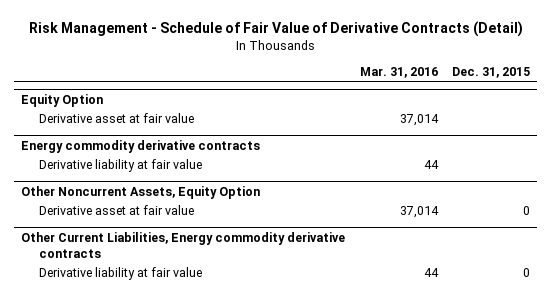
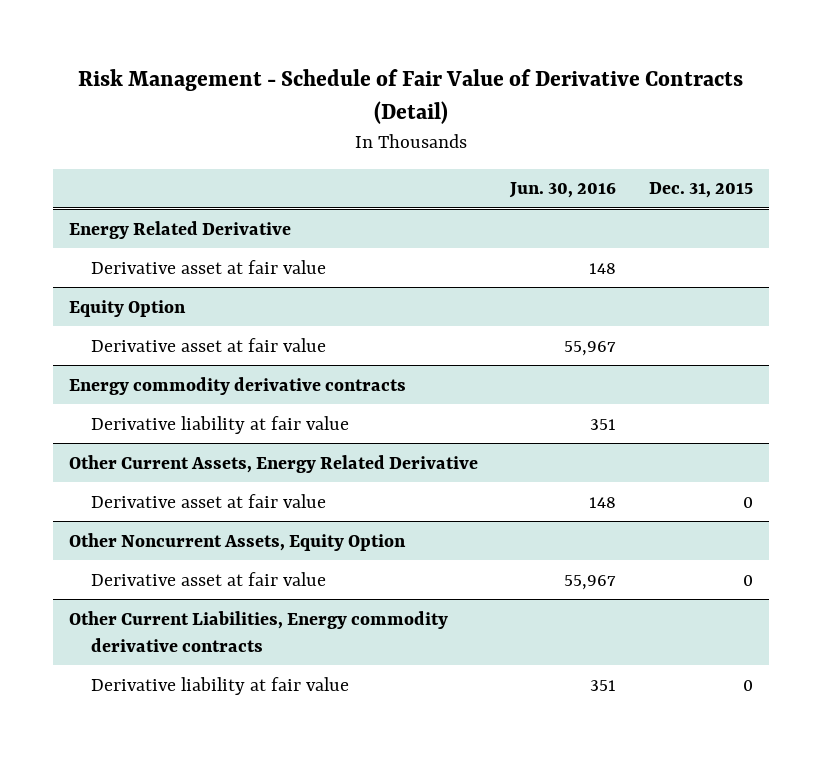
- | Mar. 31, 2016 | Dec. 31, 2015
+ | Jun. 30, 2016 | Dec. 31, 2015
+ Energy Related Derivative
+ Derivative asset at fair value | 148 |
+ Other Current Assets, Energy Related Derivative
+ Derivative asset at fair value | 148 | 0

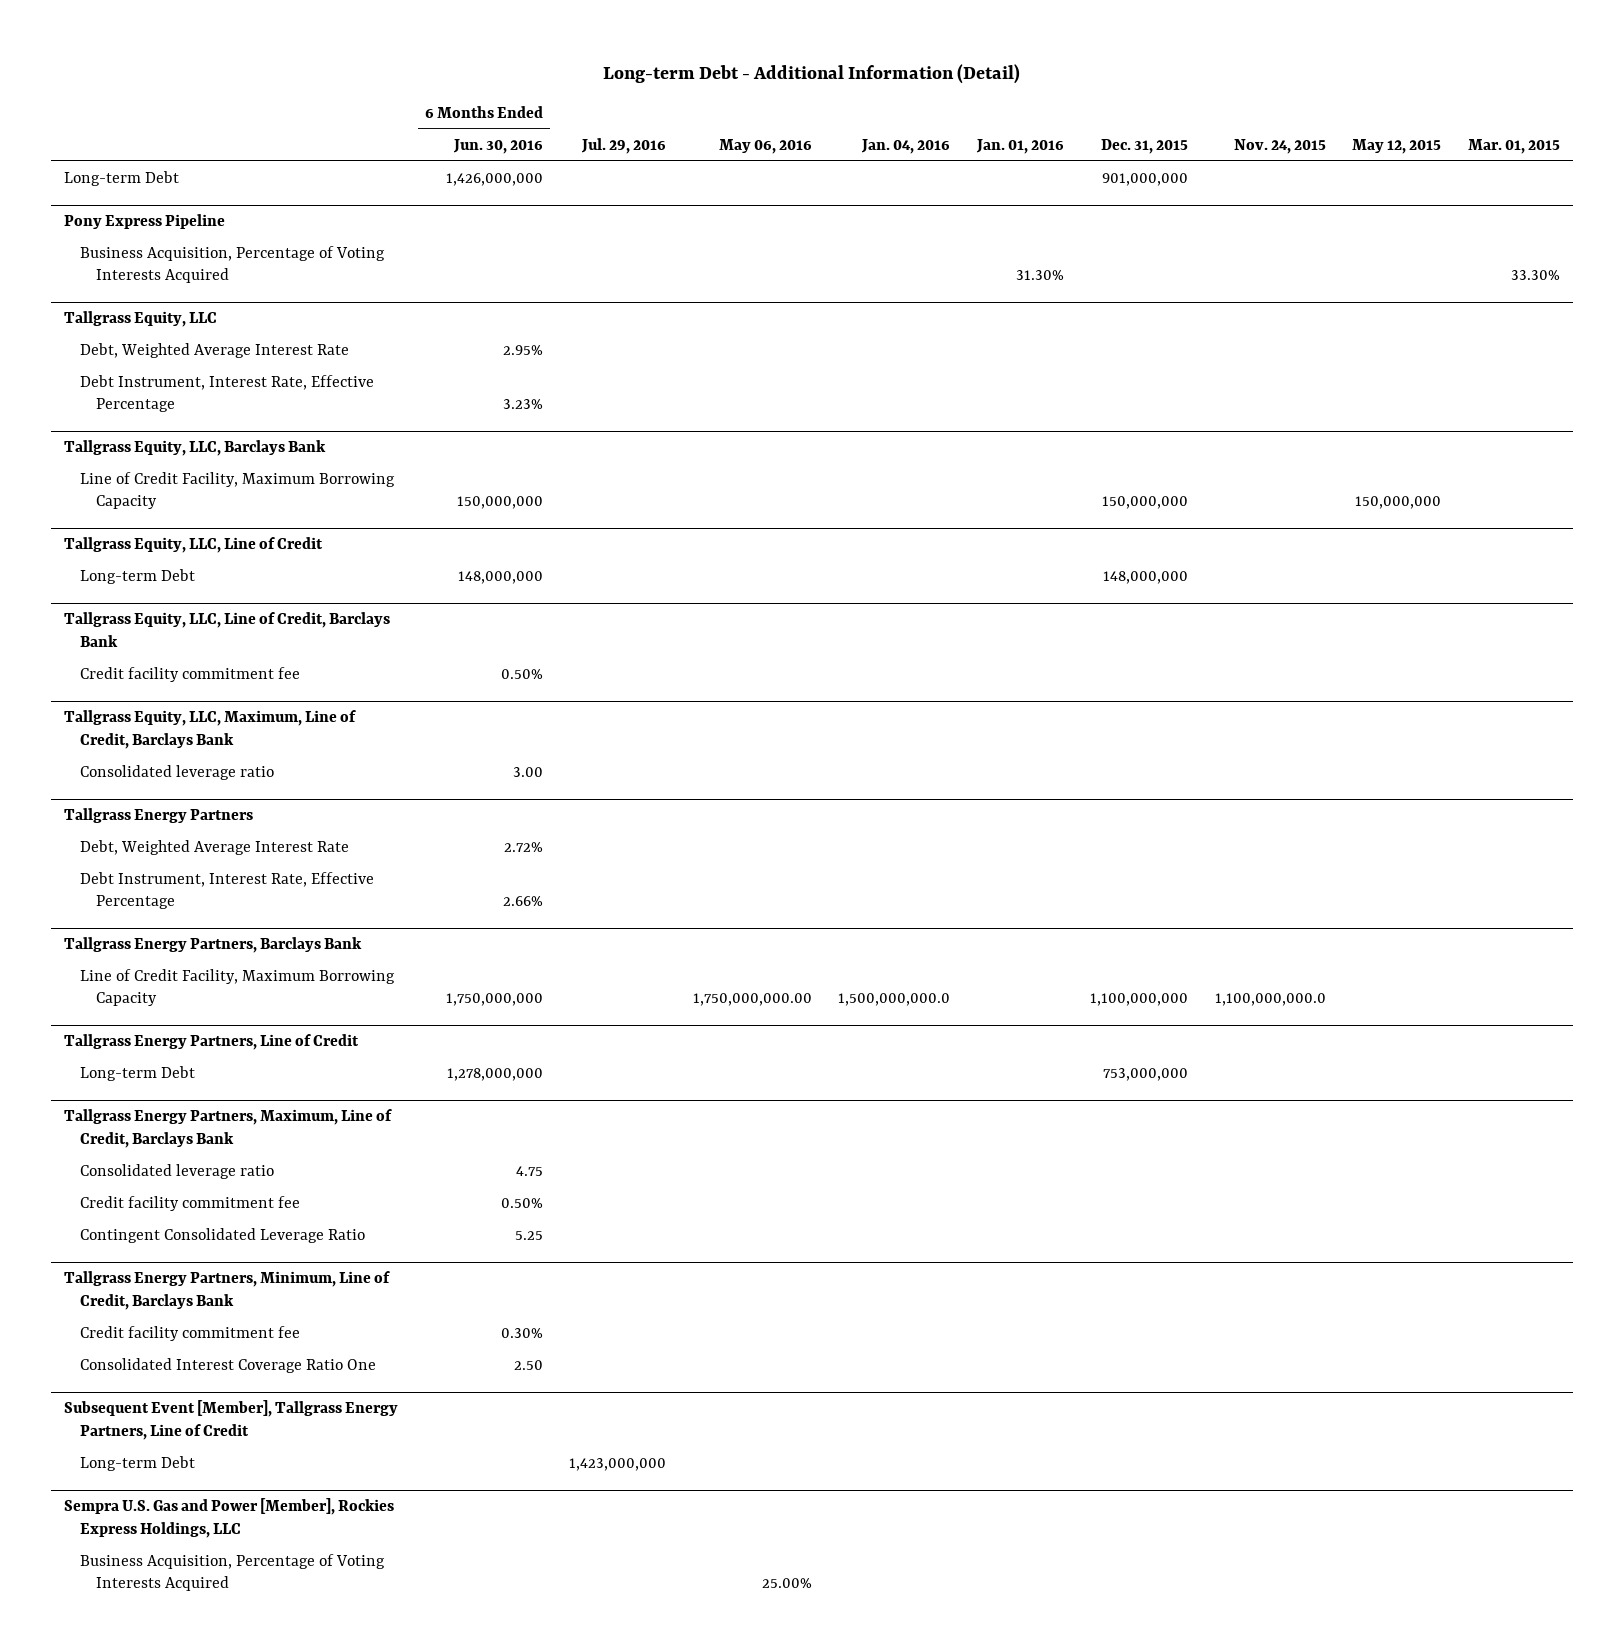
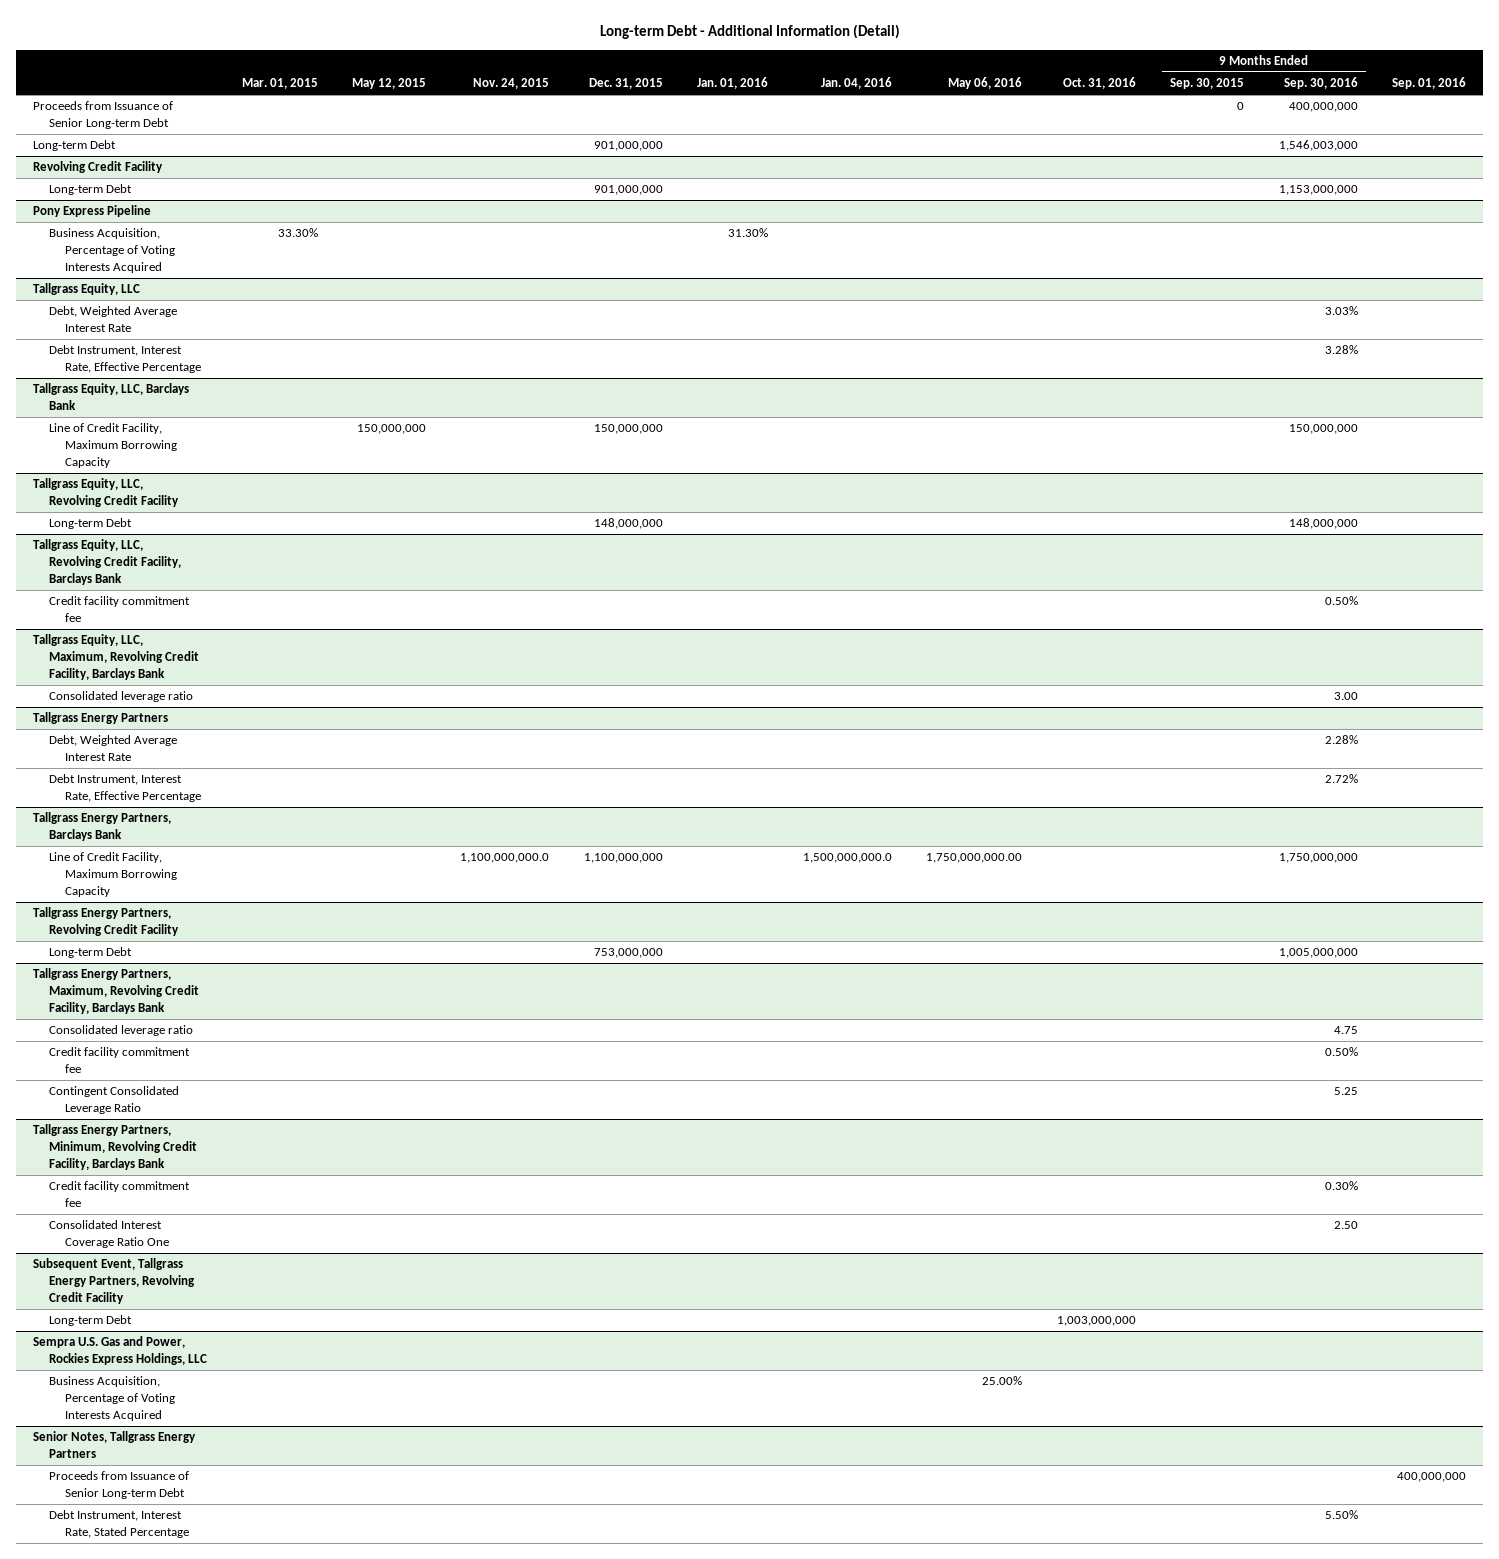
- | 6 Months Ended Jun. 30, 2016 | Jul. 29, 2016 | May 06, 2016 | Jan. 04, 2016 | Jan. 01, 2016 | Dec. 31, 2015 | Nov. 24, 2015 | May 12, 2015 | Mar. 01, 2015
+ | Mar. 01, 2015 | May 12, 2015 | Nov. 24, 2015 | Dec. 31, 2015 | Jan. 01, 2016 | Jan. 04, 2016 | May 06, 2016 | Oct. 31, 2016 | 9 Months Ended Sep. 30, 2015 | 9 Months Ended Sep. 30, 2016 | Sep. 01, 2016
+ Proceeds from Issuance of Senior Long-term Debt | | | | | | | | | 0 | 400,000,000 |
+ Revolving Credit Facility
+ Long-term Debt | | | | 901,000,000 | | | | | | 1,153,000,000 |
- Tallgrass Equity, LLC, Line of Credit
+ Tallgrass Equity, LLC, Revolving Credit Facility
- Tallgrass Equity, LLC, Line of Credit, Barclays Bank
+ Tallgrass Equity, LLC, Revolving Credit Facility, Barclays Bank
- Tallgrass Equity, LLC, Maximum, Line of Credit, Barclays Bank
+ Tallgrass Equity, LLC, Maximum, Revolving Credit Facility, Barclays Bank
- Tallgrass Energy Partners, Line of Credit
+ Tallgrass Energy Partners, Revolving Credit Facility
- Tallgrass Energy Partners, Maximum, Line of Credit, Barclays Bank
+ Tallgrass Energy Partners, Maximum, Revolving Credit Facility, Barclays Bank
- Tallgrass Energy Partners, Minimum, Line of Credit, Barclays Bank
+ Tallgrass Energy Partners, Minimum, Revolving Credit Facility, Barclays Bank
- Subsequent Event [Member], Tallgrass Energy Partners, Line of Credit
+ Subsequent Event, Tallgrass Energy Partners, Revolving Credit Facility
- Sempra U.S. Gas and Power [Member], Rockies Express Holdings, LLC
+ Sempra U.S. Gas and Power, Rockies Express Holdings, LLC
+ Senior Notes, Tallgrass Energy Partners
+ Proceeds from Issuance of Senior Long-term Debt | | | | | | | | | | | 400,000,000
+ Debt Instrument, Interest Rate, Stated Percentage | | | | | | | | | | 5.50% |

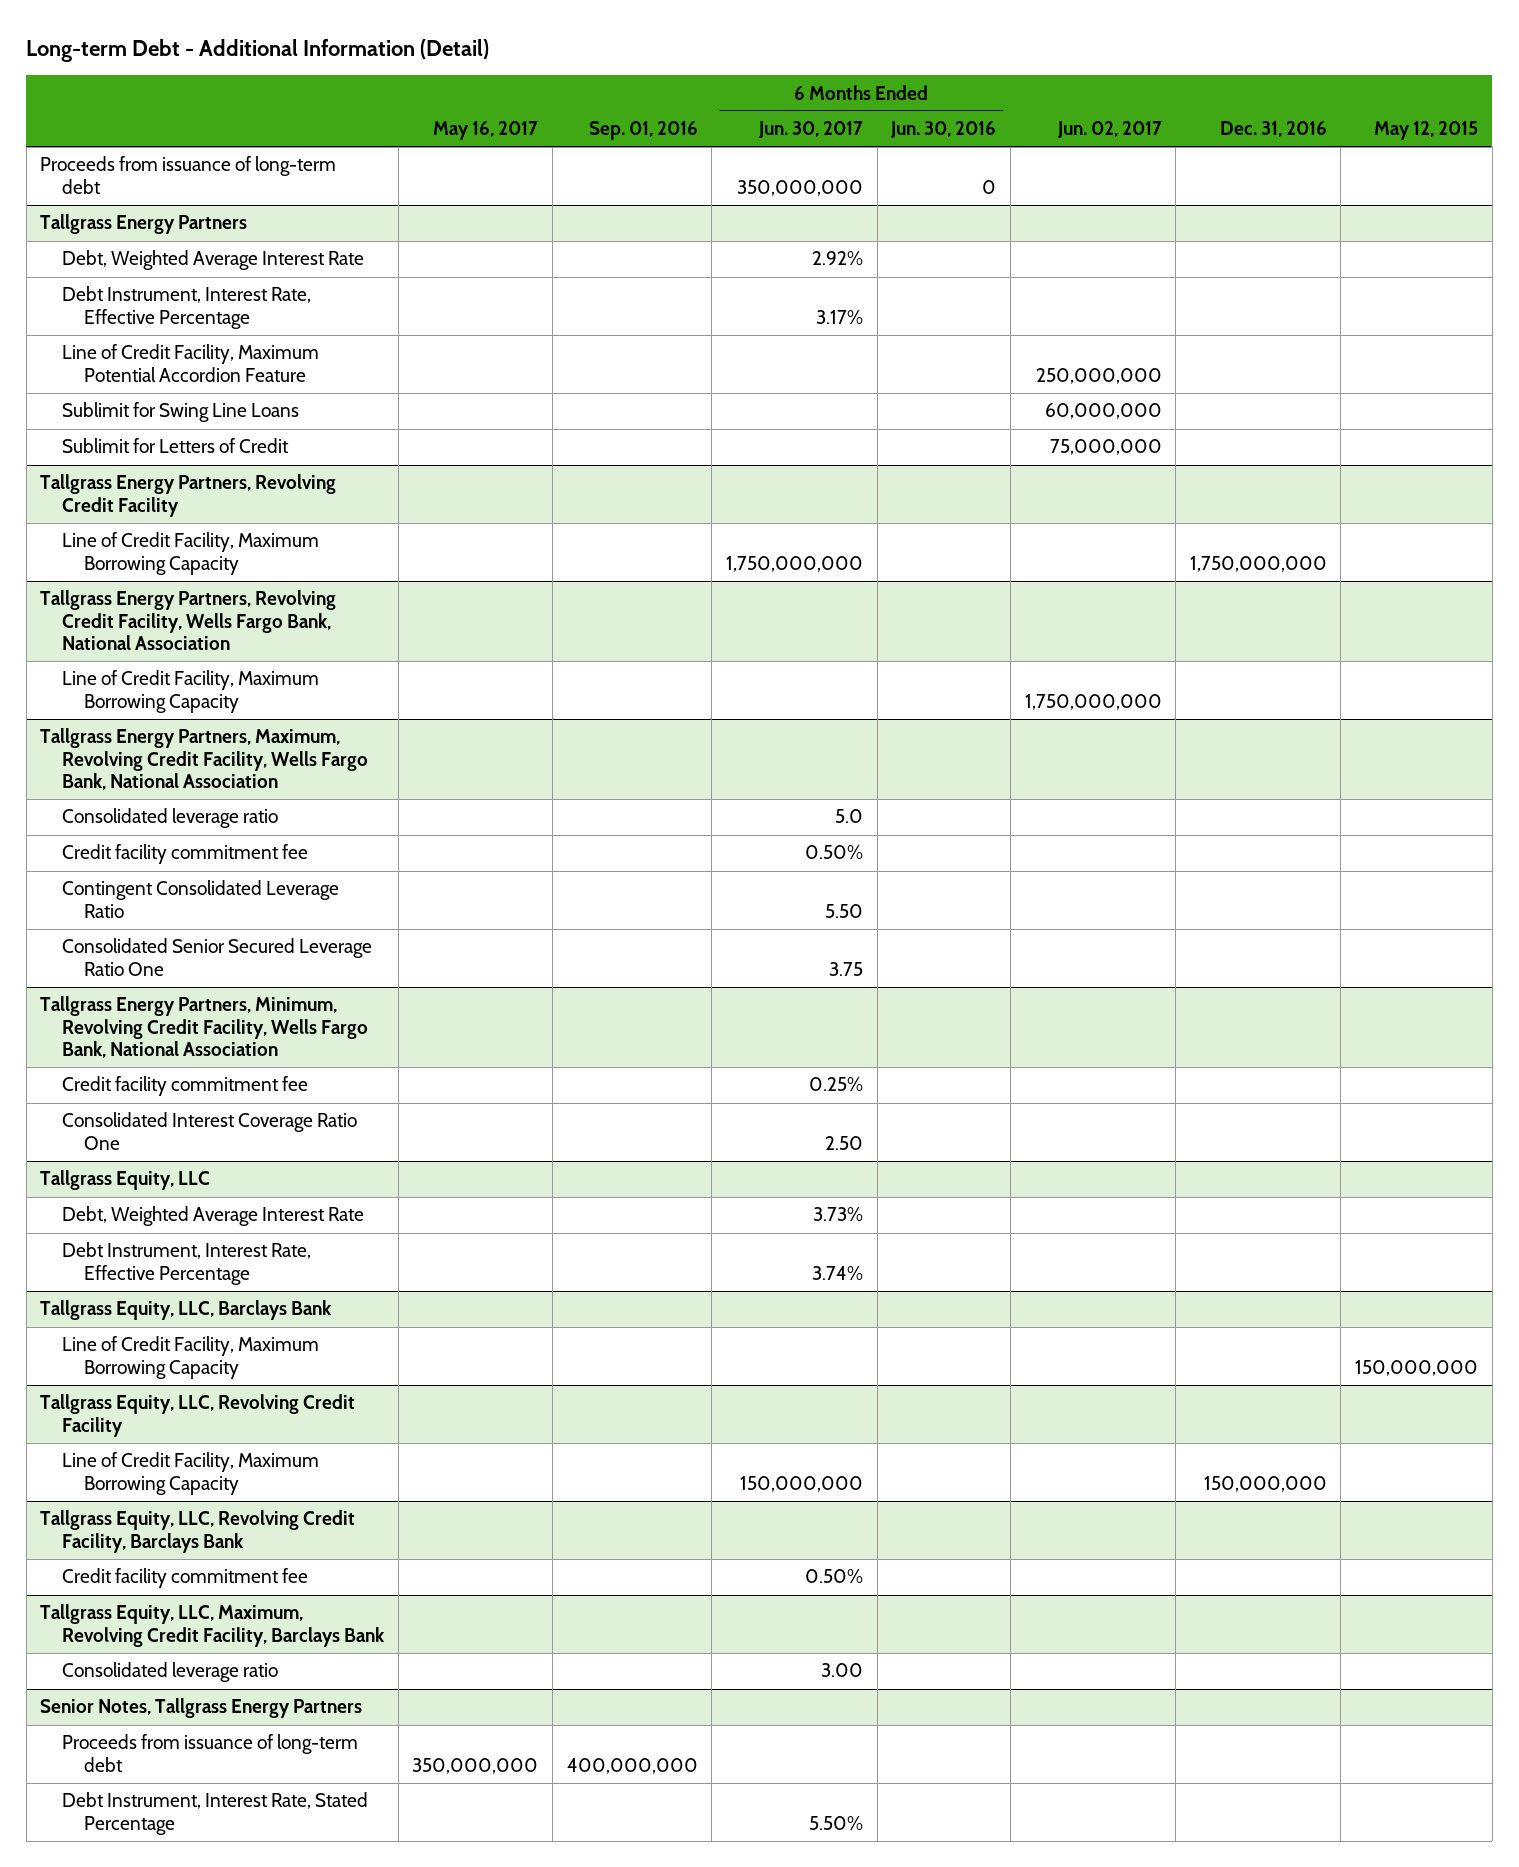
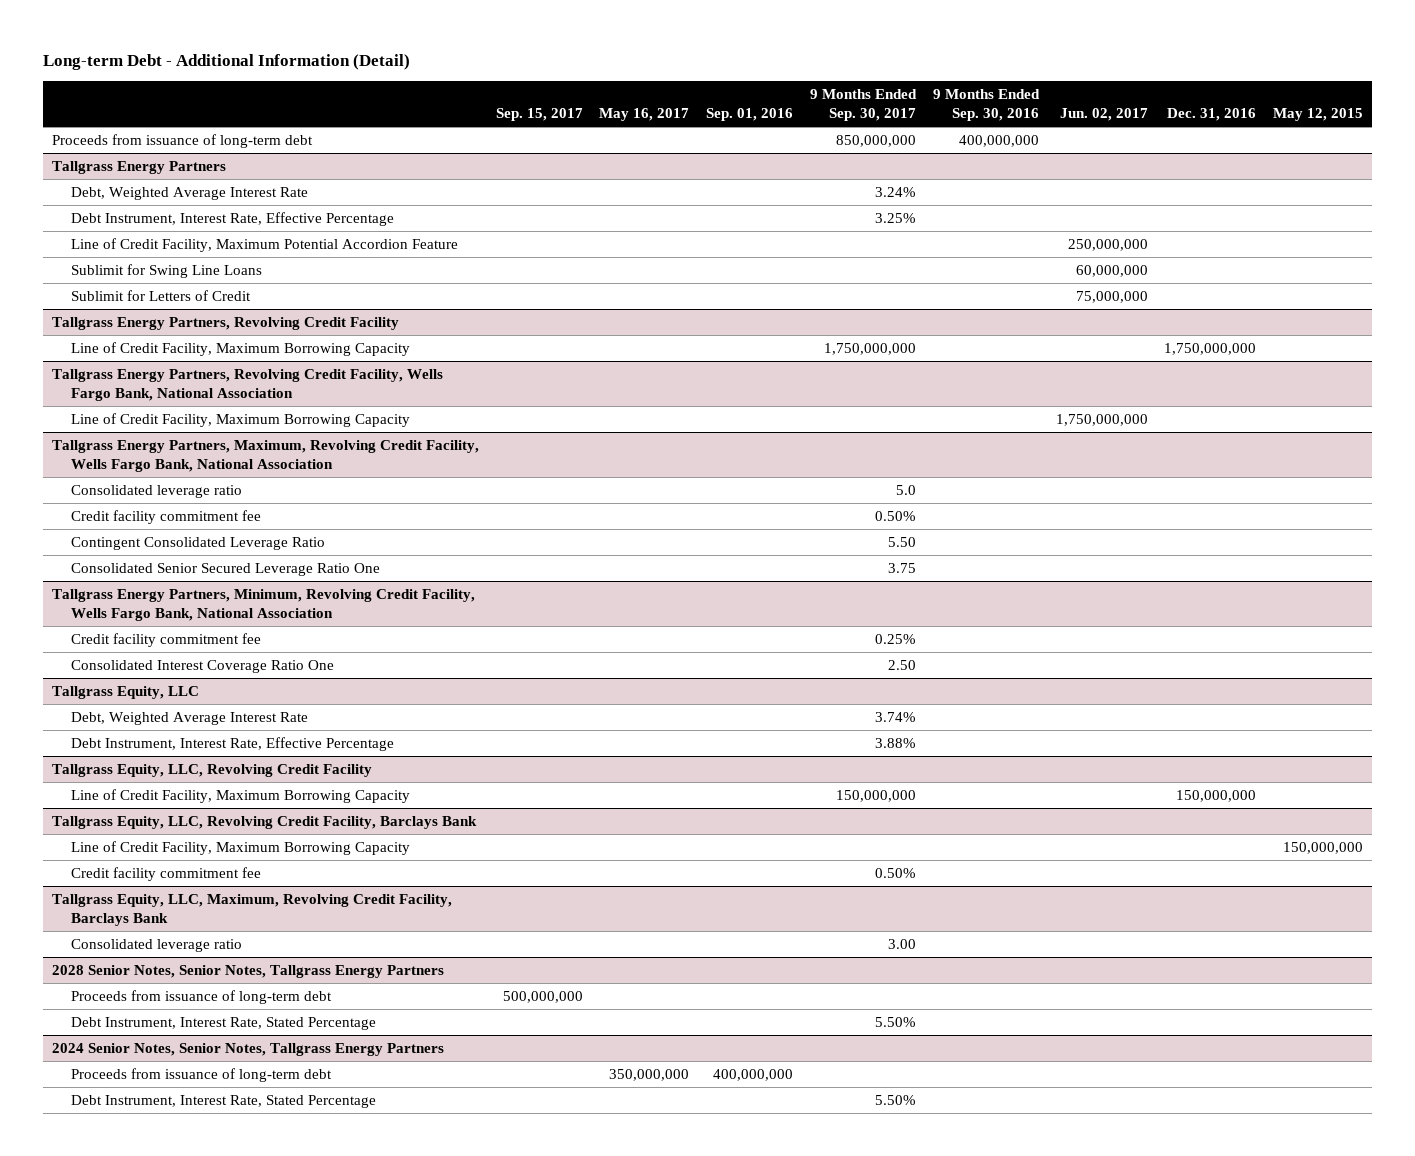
- | May 16, 2017 | Sep. 01, 2016 | 6 Months Ended Jun. 30, 2017 | 6 Months Ended Jun. 30, 2016 | Jun. 02, 2017 | Dec. 31, 2016 | May 12, 2015
+ | Sep. 15, 2017 | May 16, 2017 | Sep. 01, 2016 | 9 Months Ended Sep. 30, 2017 | 9 Months Ended Sep. 30, 2016 | Jun. 02, 2017 | Dec. 31, 2016 | May 12, 2015
- Tallgrass Equity, LLC, Barclays Bank
- Line of Credit Facility, Maximum Borrowing Capacity | | | | | | | 150,000,000
@ Tallgrass Equity, LLC, Revolving Credit Facility, Barclays Bank
+ Line of Credit Facility, Maximum Borrowing Capacity | | | | | | | | 150,000,000
- Senior Notes, Tallgrass Energy Partners
+ 2028 Senior Notes, Senior Notes, Tallgrass Energy Partners
+ Proceeds from issuance of long-term debt | 500,000,000 | | | | | | |
+ Debt Instrument, Interest Rate, Stated Percentage | | | | 5.50% | | | |
+ 2024 Senior Notes, Senior Notes, Tallgrass Energy Partners

